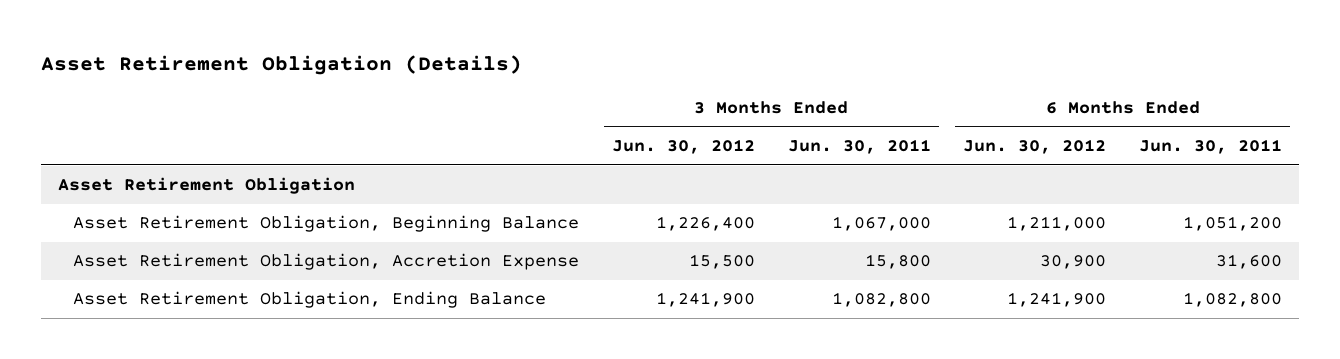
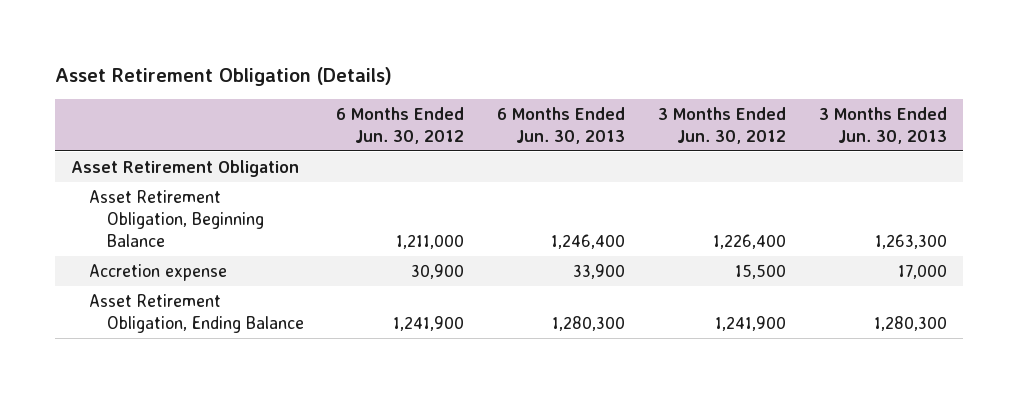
- | 3 Months Ended Jun. 30, 2012 | 3 Months Ended Jun. 30, 2011 | 6 Months Ended Jun. 30, 2012 | 6 Months Ended Jun. 30, 2011
+ | 6 Months Ended Jun. 30, 2012 | 6 Months Ended Jun. 30, 2013 | 3 Months Ended Jun. 30, 2012 | 3 Months Ended Jun. 30, 2013
- Asset Retirement Obligation, Accretion Expense | 15,500 | 15,800 | 30,900 | 31,600
+ Accretion expense | 30,900 | 33,900 | 15,500 | 17,000

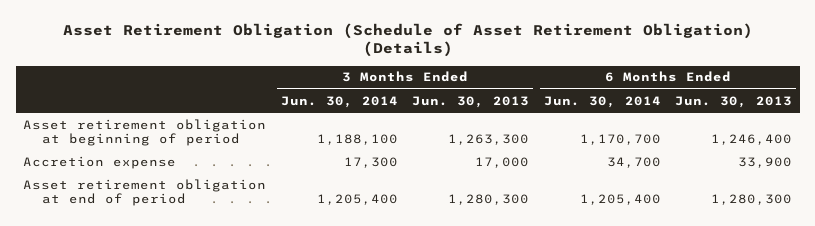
- Asset Retirement Obligation (Details)
+ Asset Retirement Obligation (Schedule of Asset Retirement Obligation) (Details)
- | 6 Months Ended Jun. 30, 2012 | 6 Months Ended Jun. 30, 2013 | 3 Months Ended Jun. 30, 2012 | 3 Months Ended Jun. 30, 2013
+ | 3 Months Ended Jun. 30, 2014 | 3 Months Ended Jun. 30, 2013 | 6 Months Ended Jun. 30, 2014 | 6 Months Ended Jun. 30, 2013
- Asset Retirement Obligation
- Asset Retirement Obligation, Beginning Balance | 1,211,000 | 1,246,400 | 1,226,400 | 1,263,300
+ Asset retirement obligation at beginning of period | 1,188,100 | 1,263,300 | 1,170,700 | 1,246,400
- Asset Retirement Obligation, Ending Balance | 1,241,900 | 1,280,300 | 1,241,900 | 1,280,300
+ Asset retirement obligation at end of period | 1,205,400 | 1,280,300 | 1,205,400 | 1,280,300

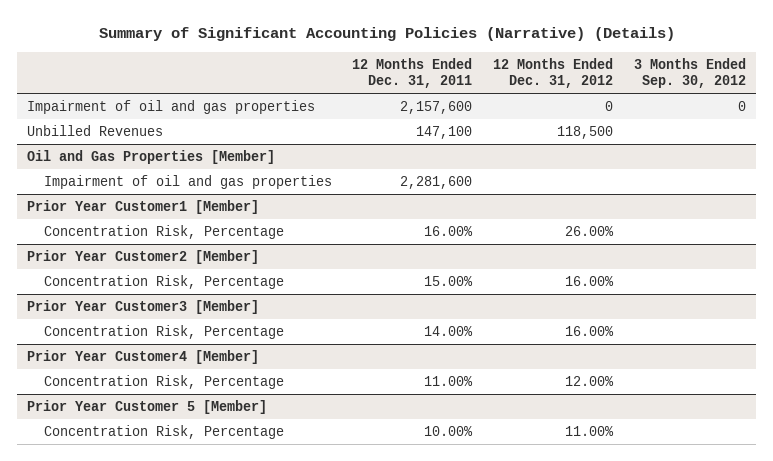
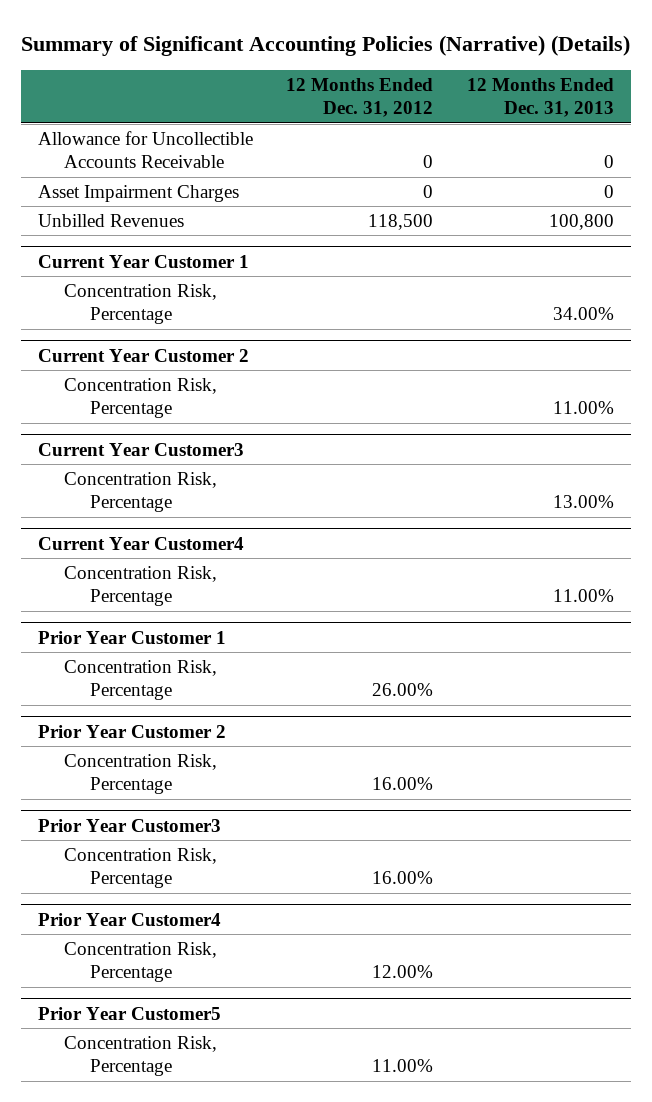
- | 12 Months Ended Dec. 31, 2011 | 12 Months Ended Dec. 31, 2012 | 3 Months Ended Sep. 30, 2012
+ | 12 Months Ended Dec. 31, 2012 | 12 Months Ended Dec. 31, 2013
- Impairment of oil and gas properties | 2,157,600 | 0 | 0
+ Allowance for Uncollectible Accounts Receivable | 0 | 0
+ Asset Impairment Charges | 0 | 0
- Oil and Gas Properties [Member]
- Impairment of oil and gas properties | 2,281,600 | |
- Prior Year Customer1 [Member]
+ Current Year Customer 1
+ Concentration Risk, Percentage | | 34.00%
+ Current Year Customer 2
+ Concentration Risk, Percentage | | 11.00%
+ Current Year Customer3
+ Concentration Risk, Percentage | | 13.00%
+ Current Year Customer4
+ Concentration Risk, Percentage | | 11.00%
+ Prior Year Customer 1
- Prior Year Customer2 [Member]
+ Prior Year Customer 2
- Prior Year Customer3 [Member]
+ Prior Year Customer3
- Prior Year Customer4 [Member]
+ Prior Year Customer4
- Prior Year Customer 5 [Member]
+ Prior Year Customer5

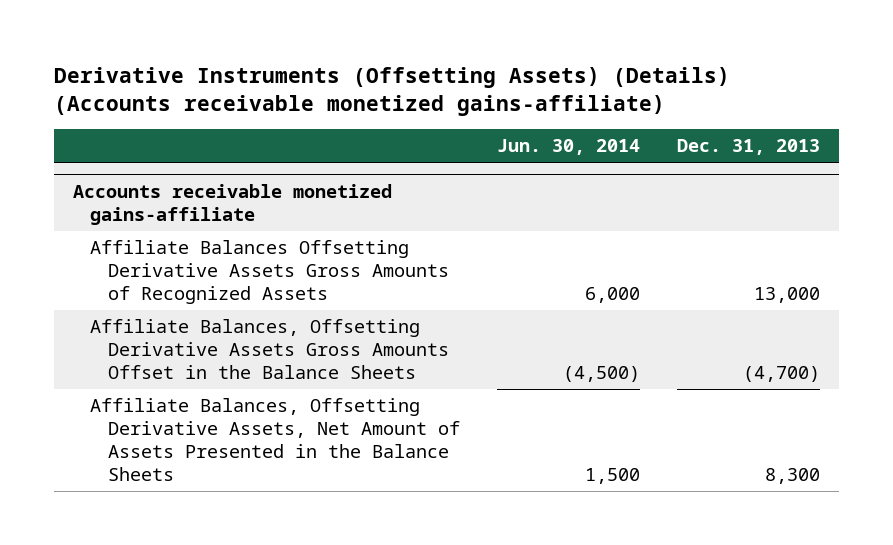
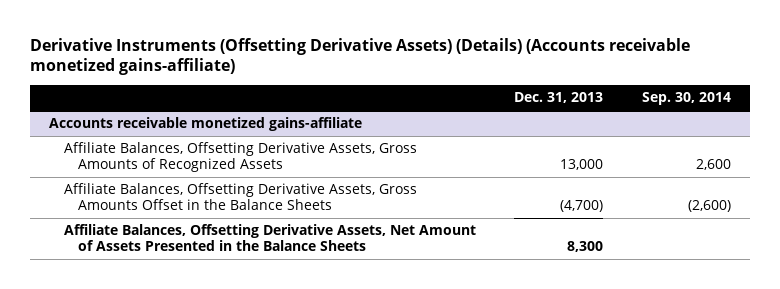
- Derivative Instruments (Offsetting Assets) (Details) (Accounts receivable monetized gains-affiliate)
+ Derivative Instruments (Offsetting Derivative Assets) (Details) (Accounts receivable monetized gains-affiliate)
- | Jun. 30, 2014 | Dec. 31, 2013
+ | Dec. 31, 2013 | Sep. 30, 2014
@ Accounts receivable monetized gains-affiliate
- Affiliate Balances Offsetting Derivative Assets Gross Amounts of Recognized Assets | 6,000 | 13,000
- Affiliate Balances, Offsetting Derivative Assets Gross Amounts Offset in the Balance Sheets | (4,500) | (4,700)
+ Affiliate Balances, Offsetting Derivative Assets, Gross Amounts of Recognized Assets | 13,000 | 2,600
+ Affiliate Balances, Offsetting Derivative Assets, Gross Amounts Offset in the Balance Sheets | (4,700) | (2,600)

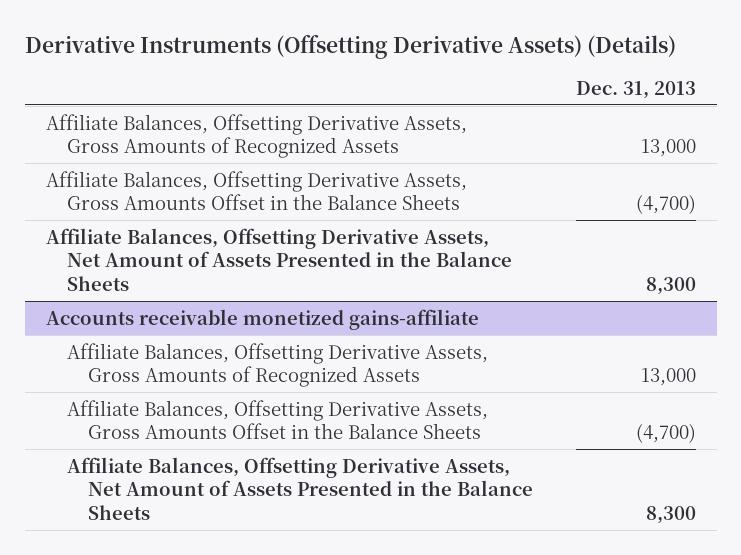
- Derivative Instruments (Offsetting Derivative Assets) (Details) (Accounts receivable monetized gains-affiliate)
+ Derivative Instruments (Offsetting Derivative Assets) (Details)
- | Dec. 31, 2013 | Sep. 30, 2014
+ | Dec. 31, 2013
+ Affiliate Balances, Offsetting Derivative Assets, Gross Amounts of Recognized Assets | 13,000
+ Affiliate Balances, Offsetting Derivative Assets, Gross Amounts Offset in the Balance Sheets | (4,700)
+ Affiliate Balances, Offsetting Derivative Assets, Net Amount of Assets Presented in the Balance Sheets | 8,300

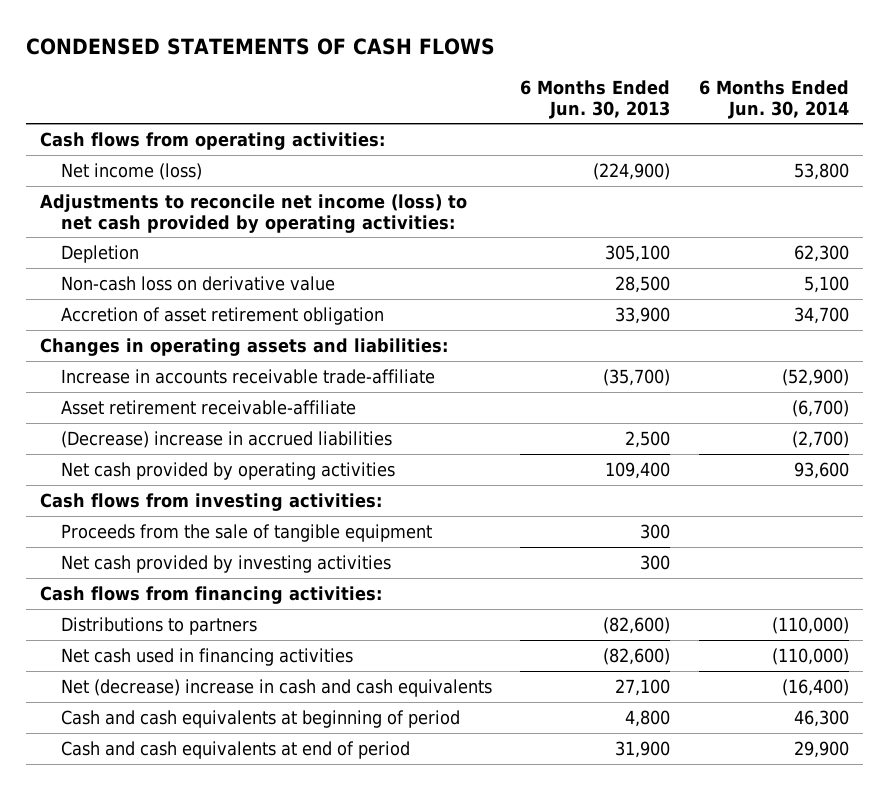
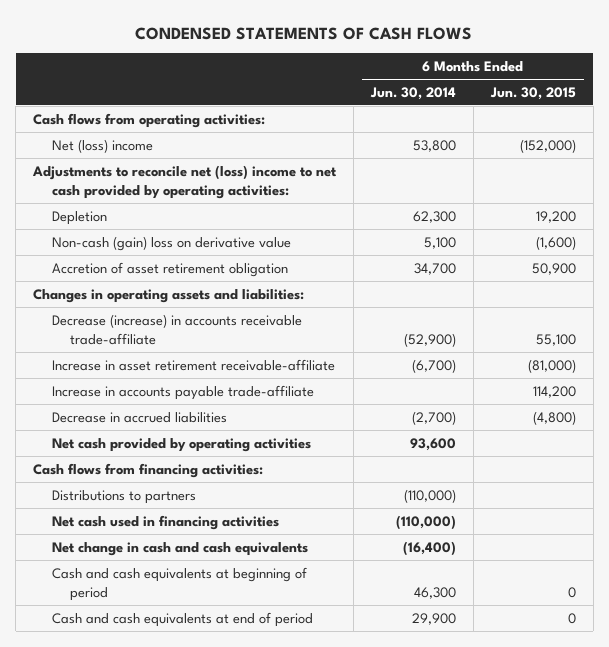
- | 6 Months Ended Jun. 30, 2013 | 6 Months Ended Jun. 30, 2014
+ | 6 Months Ended Jun. 30, 2014 | 6 Months Ended Jun. 30, 2015
- Net income (loss) | (224,900) | 53,800
- Adjustments to reconcile net income (loss) to net cash provided by operating activities:
+ Net (loss) income | 53,800 | (152,000)
+ Adjustments to reconcile net (loss) income to net cash provided by operating activities:
- Non-cash loss on derivative value | 28,500 | 5,100
+ Non-cash (gain) loss on derivative value | 5,100 | (1,600)
- Increase in accounts receivable trade-affiliate | (35,700) | (52,900)
- Asset retirement receivable-affiliate | | (6,700)
- (Decrease) increase in accrued liabilities | 2,500 | (2,700)
+ Decrease (increase) in accounts receivable trade-affiliate | (52,900) | 55,100
+ Increase in asset retirement receivable-affiliate | (6,700) | (81,000)
+ Increase in accounts payable trade-affiliate | | 114,200
+ Decrease in accrued liabilities | (2,700) | (4,800)
- Cash flows from investing activities:
- Proceeds from the sale of tangible equipment | 300 |
- Net cash provided by investing activities | 300 |
- Net (decrease) increase in cash and cash equivalents | 27,100 | (16,400)
+ Net change in cash and cash equivalents | (16,400) |

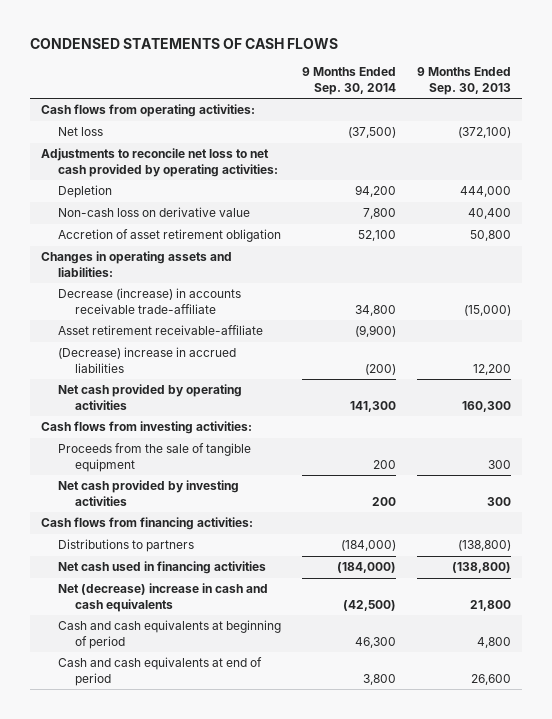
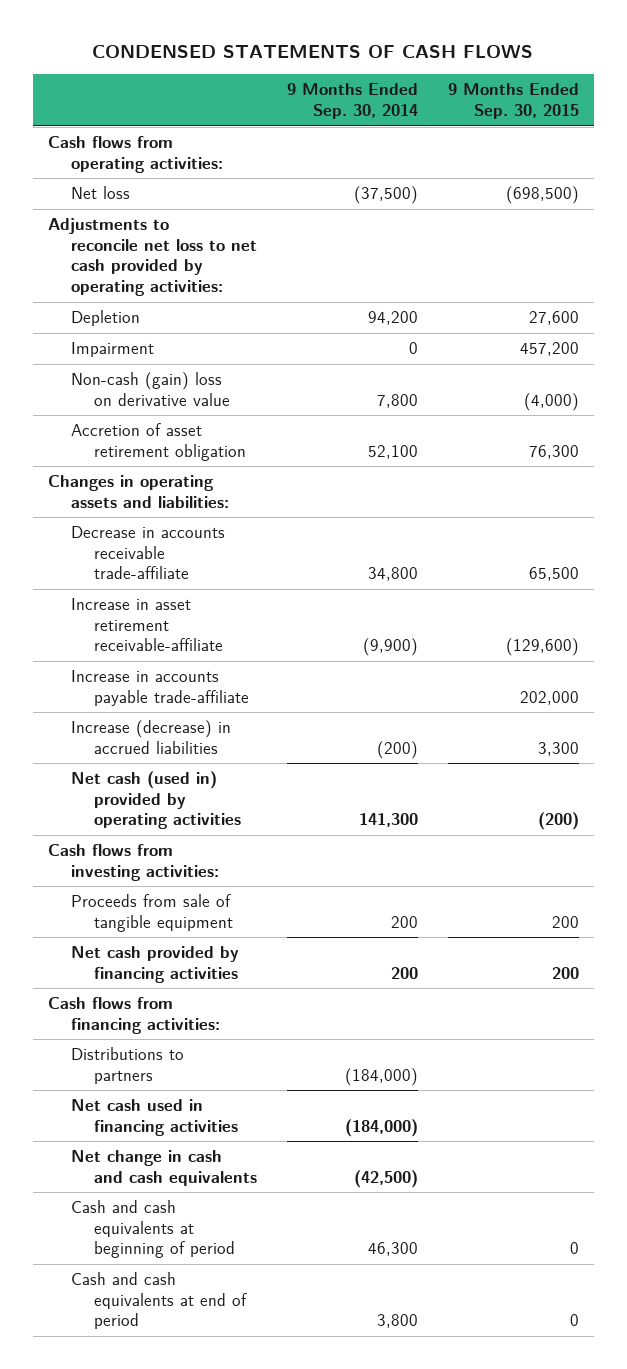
- | 9 Months Ended Sep. 30, 2014 | 9 Months Ended Sep. 30, 2013
+ | 9 Months Ended Sep. 30, 2014 | 9 Months Ended Sep. 30, 2015
- Non-cash loss on derivative value | 7,800 | 40,400
+ Impairment | 0 | 457,200
+ Non-cash (gain) loss on derivative value | 7,800 | (4,000)
- Decrease (increase) in accounts receivable trade-affiliate | 34,800 | (15,000)
- Asset retirement receivable-affiliate | (9,900) |
- (Decrease) increase in accrued liabilities | (200) | 12,200
- Net cash provided by operating activities | 141,300 | 160,300
+ Decrease in accounts receivable trade-affiliate | 34,800 | 65,500
+ Increase in asset retirement receivable-affiliate | (9,900) | (129,600)
+ Increase in accounts payable trade-affiliate | | 202,000
+ Increase (decrease) in accrued liabilities | (200) | 3,300
+ Net cash (used in) provided by operating activities | 141,300 | (200)
- Proceeds from the sale of tangible equipment | 200 | 300
- Net cash provided by investing activities | 200 | 300
+ Proceeds from sale of tangible equipment | 200 | 200
+ Net cash provided by financing activities | 200 | 200
- Net (decrease) increase in cash and cash equivalents | (42,500) | 21,800
+ Net change in cash and cash equivalents | (42,500) |

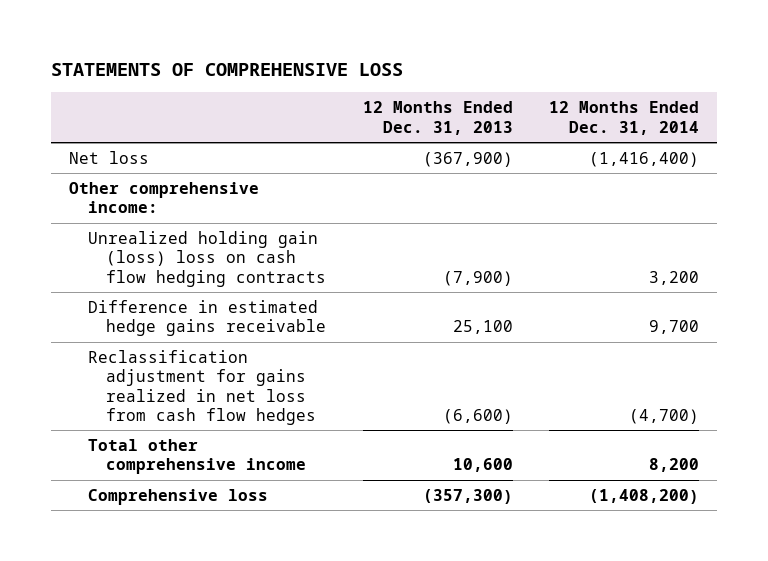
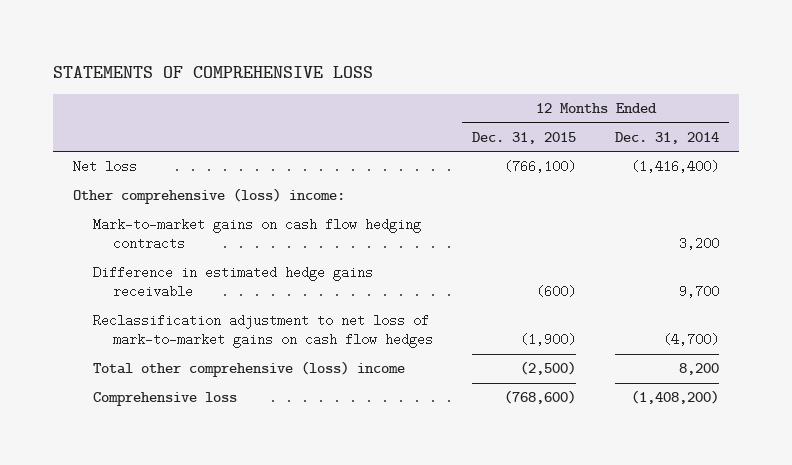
- | 12 Months Ended Dec. 31, 2013 | 12 Months Ended Dec. 31, 2014
+ | 12 Months Ended Dec. 31, 2015 | 12 Months Ended Dec. 31, 2014
- Other comprehensive income:
- Unrealized holding gain (loss) loss on cash flow hedging contracts | (7,900) | 3,200
+ Other comprehensive (loss) income:
+ Mark-to-market gains on cash flow hedging contracts | | 3,200
- Reclassification adjustment for gains realized in net loss from cash flow hedges | (6,600) | (4,700)
- Total other comprehensive income | 10,600 | 8,200
+ Reclassification adjustment to net loss of mark-to-market gains on cash flow hedges | (1,900) | (4,700)
+ Total other comprehensive (loss) income | (2,500) | 8,200

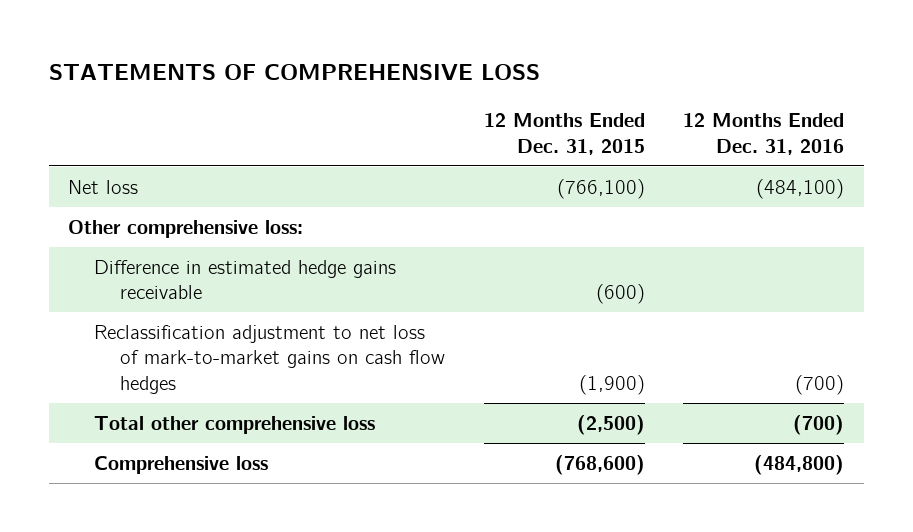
- | 12 Months Ended Dec. 31, 2015 | 12 Months Ended Dec. 31, 2014
+ | 12 Months Ended Dec. 31, 2015 | 12 Months Ended Dec. 31, 2016
- Other comprehensive (loss) income:
- Mark-to-market gains on cash flow hedging contracts | | 3,200
+ Other comprehensive loss:
- Total other comprehensive (loss) income | (2,500) | 8,200
+ Total other comprehensive loss | (2,500) | (700)

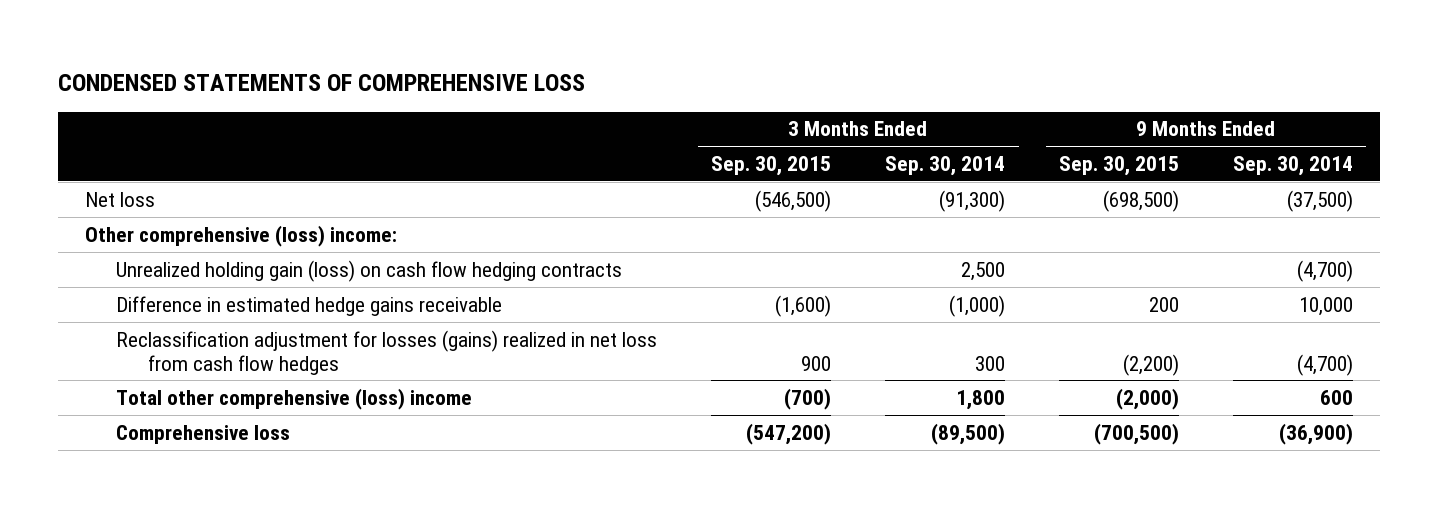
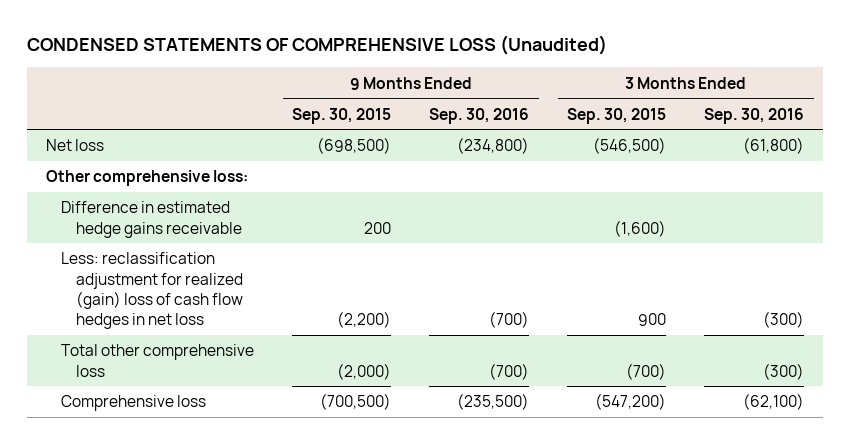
- CONDENSED STATEMENTS OF COMPREHENSIVE LOSS
+ CONDENSED STATEMENTS OF COMPREHENSIVE LOSS (Unaudited)
- | 3 Months Ended Sep. 30, 2015 | 3 Months Ended Sep. 30, 2014 | 9 Months Ended Sep. 30, 2015 | 9 Months Ended Sep. 30, 2014
+ | 9 Months Ended Sep. 30, 2015 | 9 Months Ended Sep. 30, 2016 | 3 Months Ended Sep. 30, 2015 | 3 Months Ended Sep. 30, 2016
- Other comprehensive (loss) income:
- Unrealized holding gain (loss) on cash flow hedging contracts | | 2,500 | | (4,700)
+ Other comprehensive loss:
- Reclassification adjustment for losses (gains) realized in net loss from cash flow hedges | 900 | 300 | (2,200) | (4,700)
- Total other comprehensive (loss) income | (700) | 1,800 | (2,000) | 600
+ Less: reclassification adjustment for realized (gain) loss of cash flow hedges in net loss | (2,200) | (700) | 900 | (300)
+ Total other comprehensive loss | (2,000) | (700) | (700) | (300)

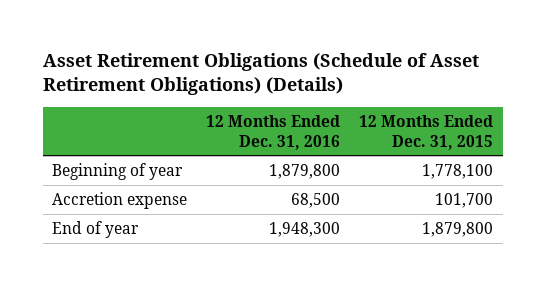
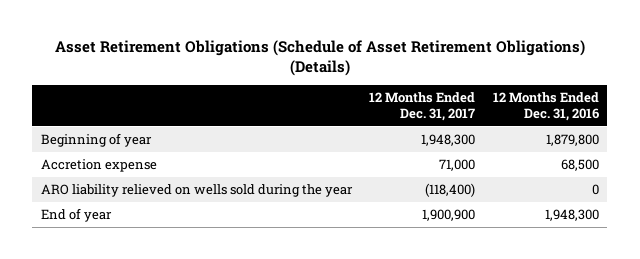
- | 12 Months Ended Dec. 31, 2016 | 12 Months Ended Dec. 31, 2015
+ | 12 Months Ended Dec. 31, 2017 | 12 Months Ended Dec. 31, 2016
+ ARO liability relieved on wells sold during the year | (118,400) | 0

